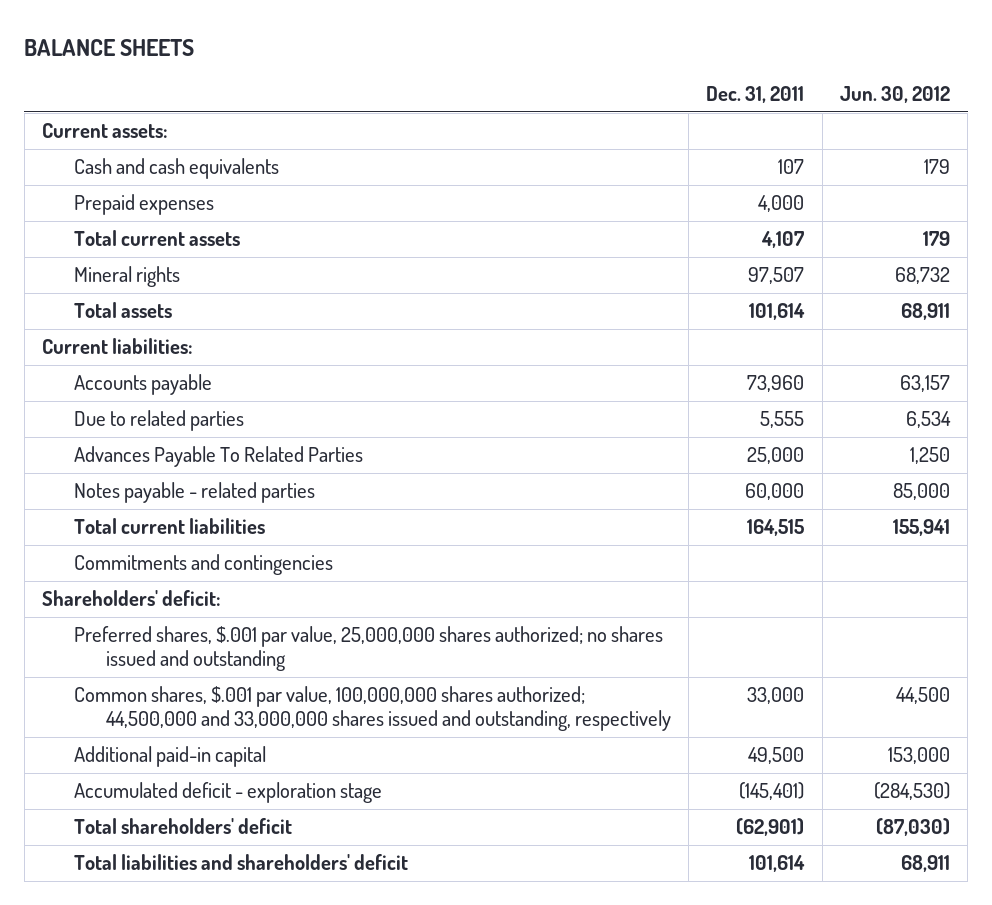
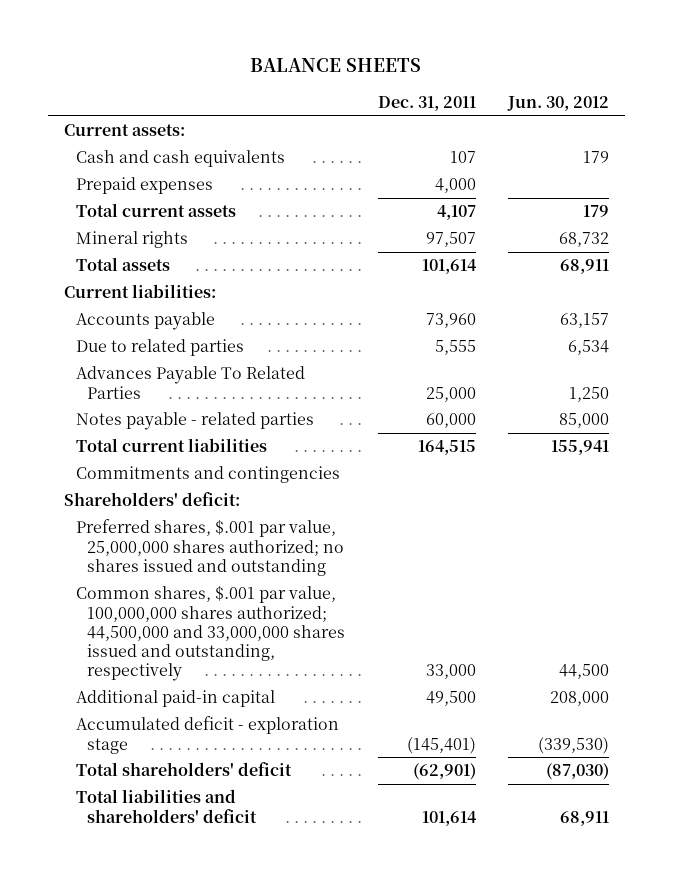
- Additional paid-in capital | 49,500 | 153,000
- Accumulated deficit - exploration stage | (145,401) | (284,530)
+ Additional paid-in capital | 49,500 | 208,000
+ Accumulated deficit - exploration stage | (145,401) | (339,530)

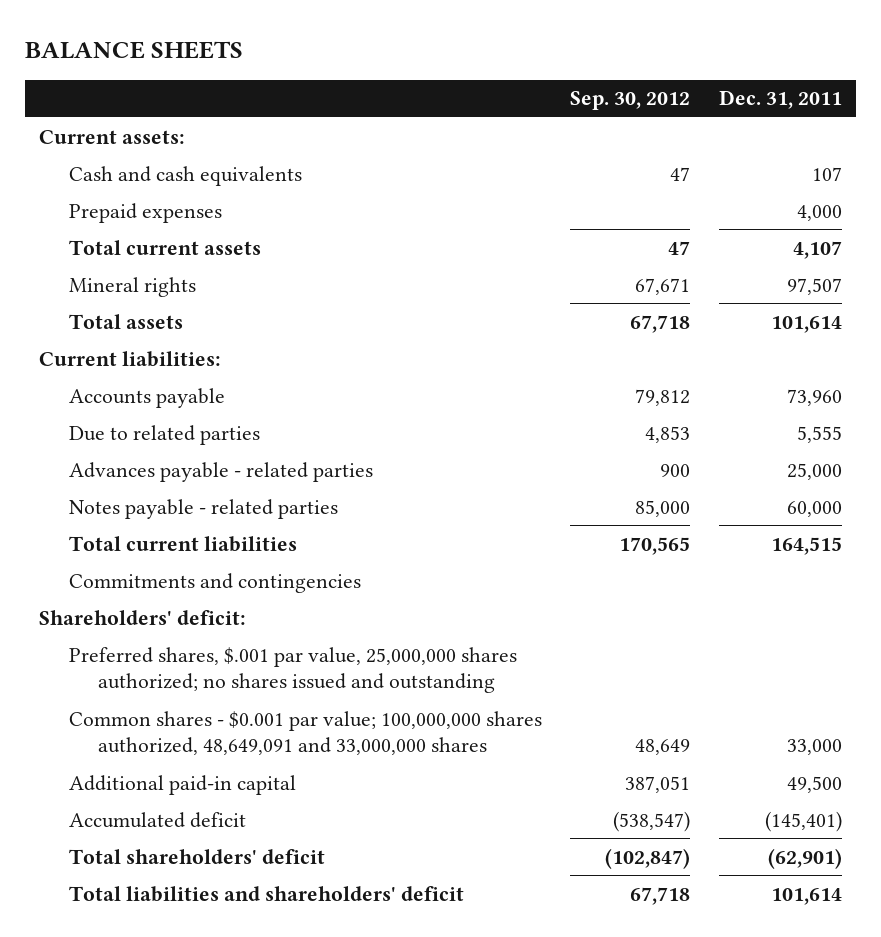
- | Dec. 31, 2011 | Jun. 30, 2012
+ | Sep. 30, 2012 | Dec. 31, 2011
- Advances Payable To Related Parties | 25,000 | 1,250
+ Advances payable - related parties | 900 | 25,000
- Common shares, $.001 par value, 100,000,000 shares authorized; 44,500,000 and 33,000,000 shares issued and outstanding, respectively | 33,000 | 44,500
+ Common shares - $0.001 par value; 100,000,000 shares authorized, 48,649,091 and 33,000,000 shares | 48,649 | 33,000
- Accumulated deficit - exploration stage | (145,401) | (339,530)
+ Accumulated deficit | (538,547) | (145,401)

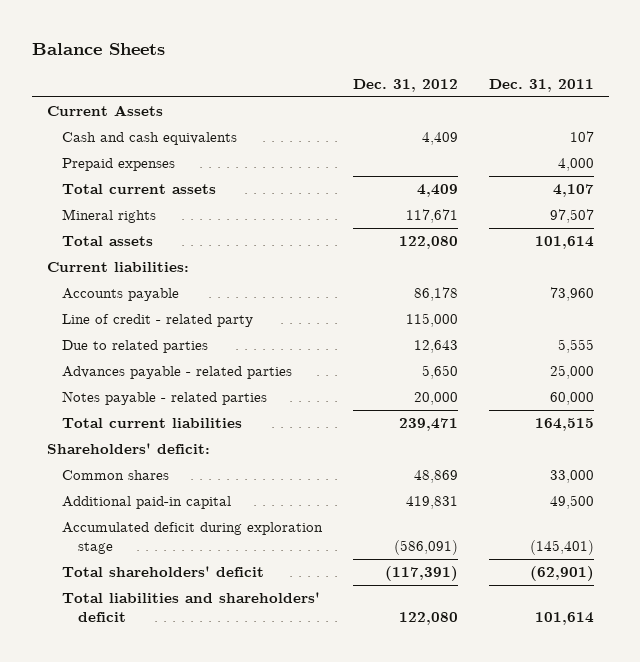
- BALANCE SHEETS
+ Balance Sheets
- | Sep. 30, 2012 | Dec. 31, 2011
+ | Dec. 31, 2012 | Dec. 31, 2011
- Current assets:
+ Current Assets
+ Line of credit - related party | 115,000 |
- Commitments and contingencies
- Preferred shares, $.001 par value, 25,000,000 shares authorized; no shares issued and outstanding
- Common shares - $0.001 par value; 100,000,000 shares authorized, 48,649,091 and 33,000,000 shares | 48,649 | 33,000
+ Common shares | 48,869 | 33,000
- Accumulated deficit | (538,547) | (145,401)
+ Accumulated deficit during exploration stage | (586,091) | (145,401)

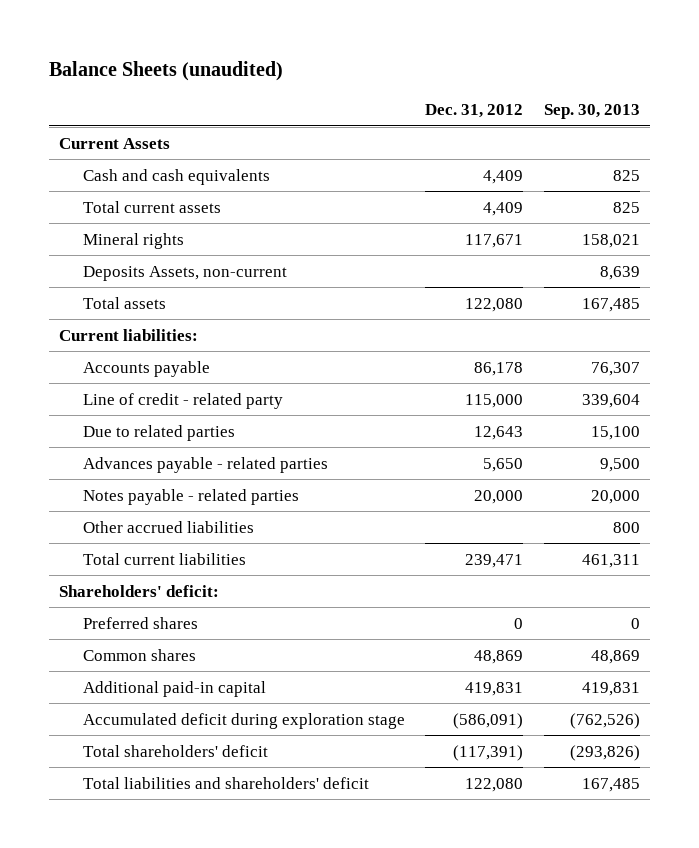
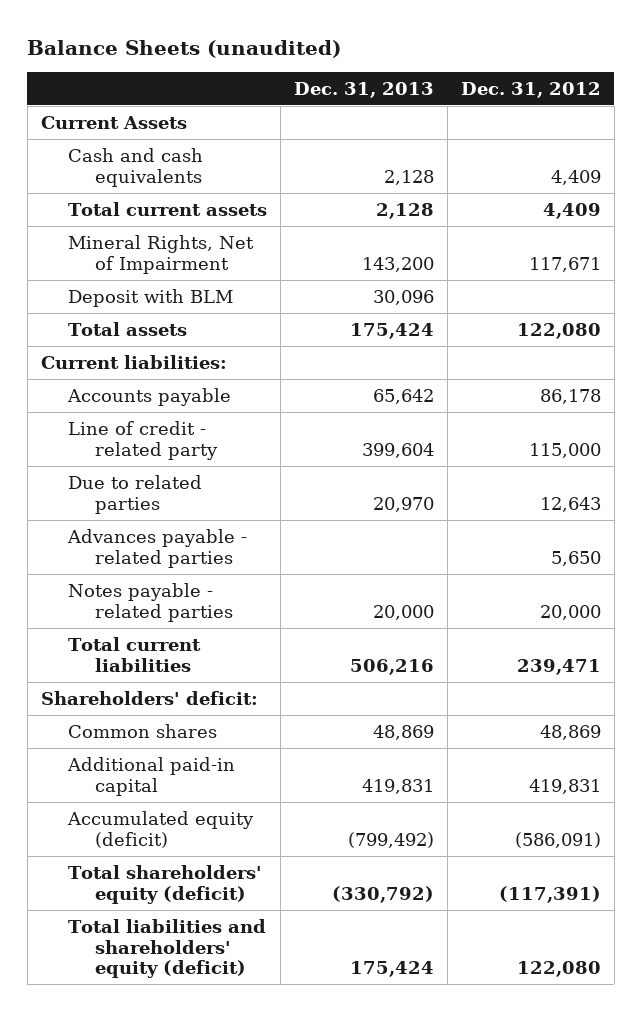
- | Dec. 31, 2012 | Sep. 30, 2013
+ | Dec. 31, 2013 | Dec. 31, 2012
- Mineral rights | 117,671 | 158,021
- Deposits Assets, non-current | | 8,639
+ Mineral Rights, Net of Impairment | 143,200 | 117,671
+ Deposit with BLM | 30,096 |
- Other accrued liabilities | | 800
- Preferred shares | 0 | 0
- Accumulated deficit during exploration stage | (586,091) | (762,526)
- Total shareholders' deficit | (117,391) | (293,826)
- Total liabilities and shareholders' deficit | 122,080 | 167,485
+ Accumulated equity (deficit) | (799,492) | (586,091)
+ Total shareholders' equity (deficit) | (330,792) | (117,391)
+ Total liabilities and shareholders' equity (deficit) | 175,424 | 122,080

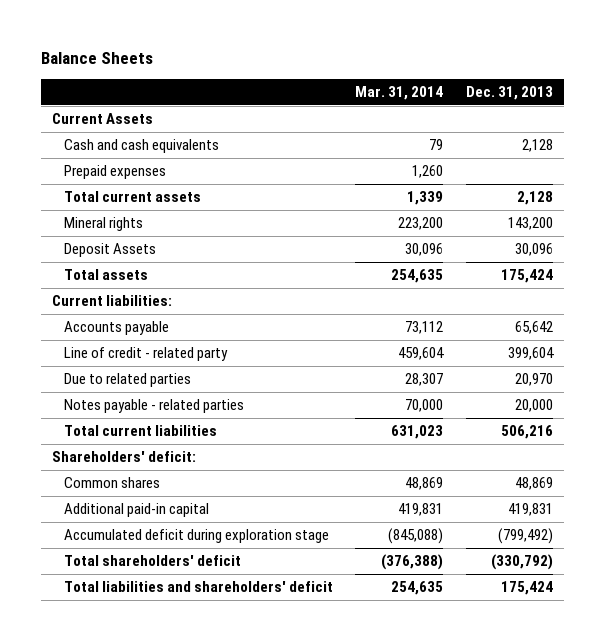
- Balance Sheets (unaudited)
+ Balance Sheets
- | Dec. 31, 2013 | Dec. 31, 2012
+ | Mar. 31, 2014 | Dec. 31, 2013
+ Prepaid expenses | 1,260 |
- Mineral Rights, Net of Impairment | 143,200 | 117,671
- Deposit with BLM | 30,096 |
+ Mineral rights | 223,200 | 143,200
+ Deposit Assets | 30,096 | 30,096
- Advances payable - related parties | | 5,650
- Accumulated equity (deficit) | (799,492) | (586,091)
- Total shareholders' equity (deficit) | (330,792) | (117,391)
- Total liabilities and shareholders' equity (deficit) | 175,424 | 122,080
+ Accumulated deficit during exploration stage | (845,088) | (799,492)
+ Total shareholders' deficit | (376,388) | (330,792)
+ Total liabilities and shareholders' deficit | 254,635 | 175,424

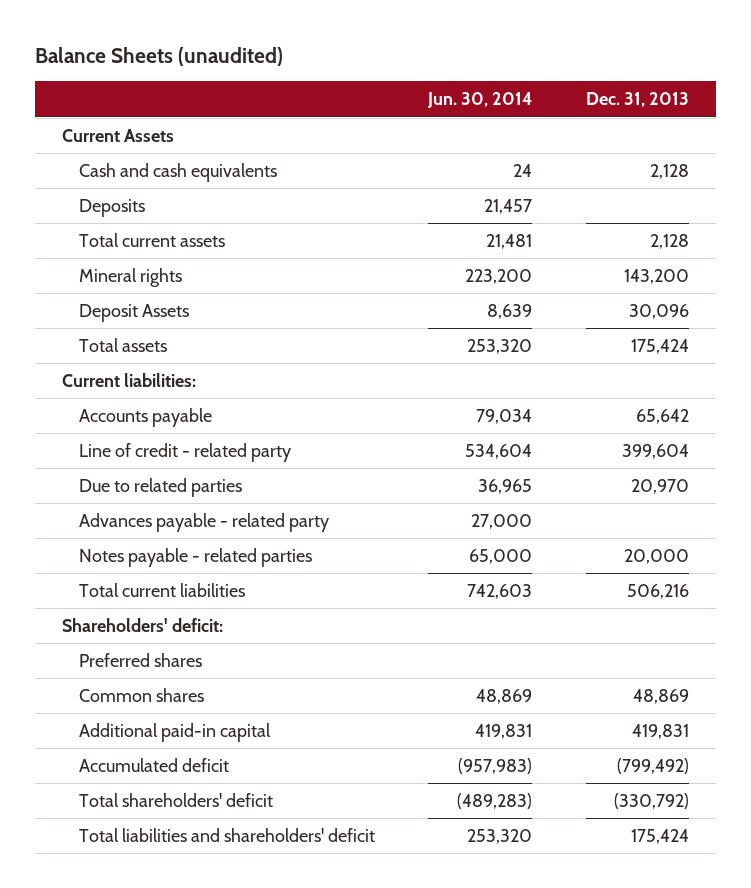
- Balance Sheets
+ Balance Sheets (unaudited)
- | Mar. 31, 2014 | Dec. 31, 2013
+ | Jun. 30, 2014 | Dec. 31, 2013
- Prepaid expenses | 1,260 |
+ Deposits | 21,457 |
+ Advances payable - related party | 27,000 |
+ Preferred shares
- Accumulated deficit during exploration stage | (845,088) | (799,492)
+ Accumulated deficit | (957,983) | (799,492)

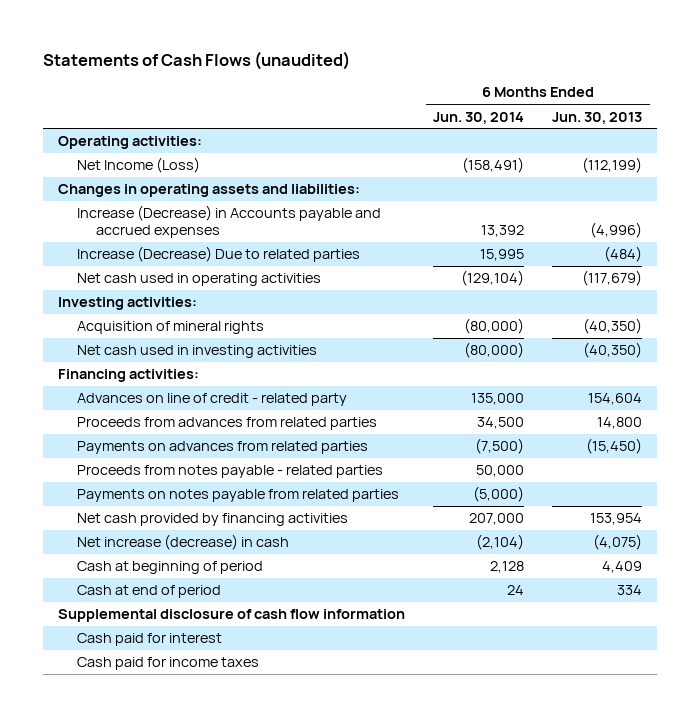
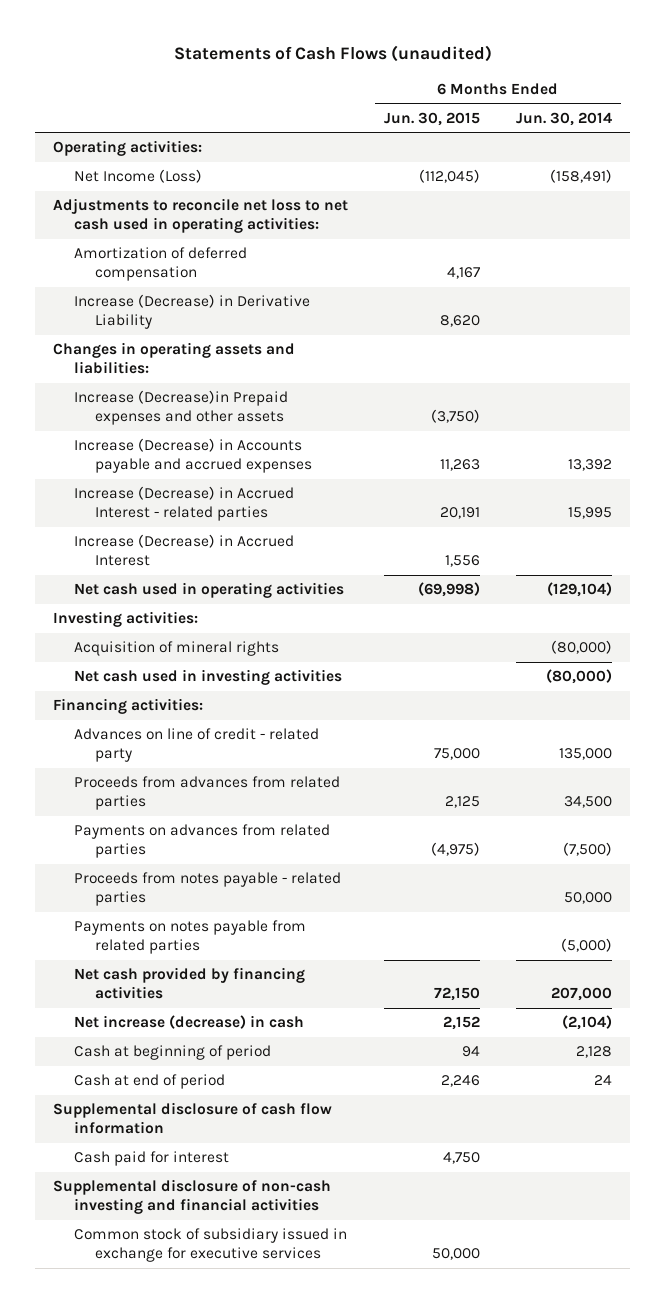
- | 6 Months Ended Jun. 30, 2014 | 6 Months Ended Jun. 30, 2013
+ | 6 Months Ended Jun. 30, 2015 | 6 Months Ended Jun. 30, 2014
+ Adjustments to reconcile net loss to net cash used in operating activities:
+ Amortization of deferred compensation | 4,167 |
+ Increase (Decrease) in Derivative Liability | 8,620 |
+ Increase (Decrease)in Prepaid expenses and other assets | (3,750) |
- Increase (Decrease) Due to related parties | 15,995 | (484)
+ Increase (Decrease) in Accrued Interest - related parties | 20,191 | 15,995
+ Increase (Decrease) in Accrued Interest | 1,556 |
- Cash paid for income taxes
+ Supplemental disclosure of non-cash investing and financial activities
+ Common stock of subsidiary issued in exchange for executive services | 50,000 |

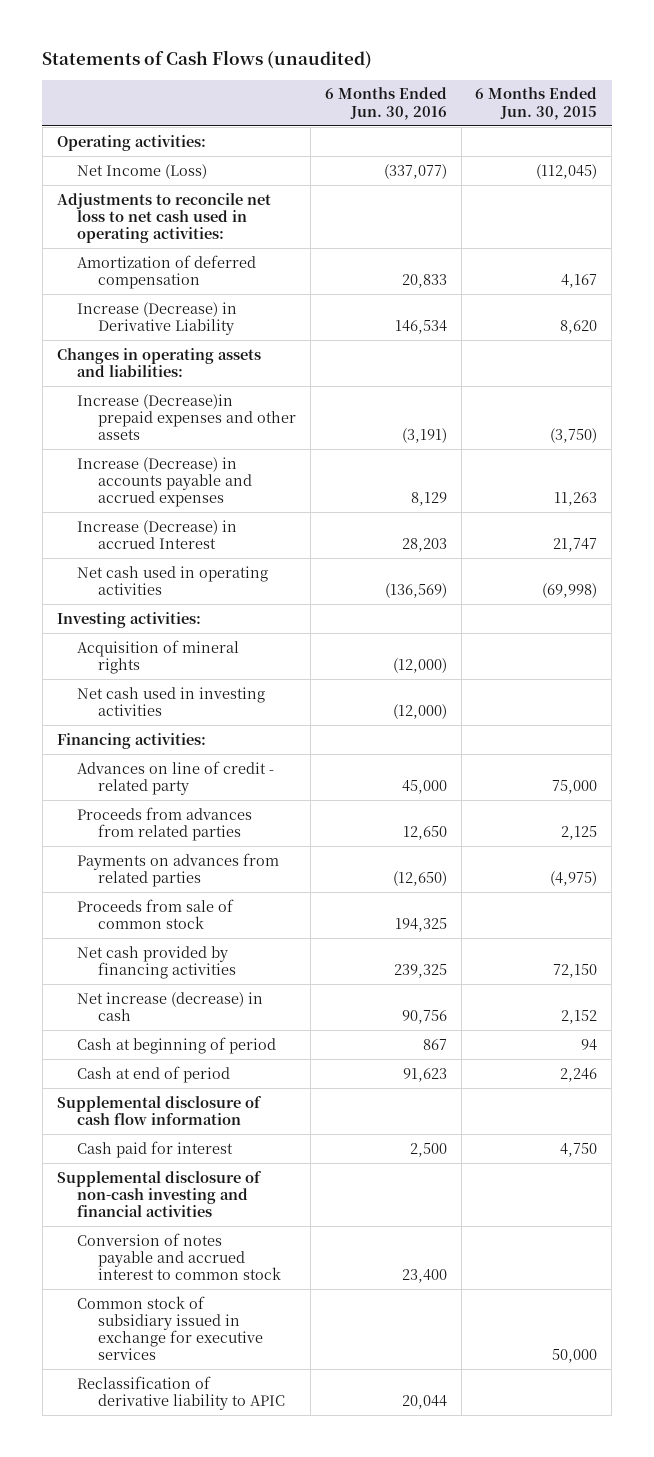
- | 6 Months Ended Jun. 30, 2015 | 6 Months Ended Jun. 30, 2014
+ | 6 Months Ended Jun. 30, 2016 | 6 Months Ended Jun. 30, 2015
- Increase (Decrease)in Prepaid expenses and other assets | (3,750) |
- Increase (Decrease) in Accounts payable and accrued expenses | 11,263 | 13,392
- Increase (Decrease) in Accrued Interest - related parties | 20,191 | 15,995
- Increase (Decrease) in Accrued Interest | 1,556 |
+ Increase (Decrease)in prepaid expenses and other assets | (3,191) | (3,750)
+ Increase (Decrease) in accounts payable and accrued expenses | 8,129 | 11,263
+ Increase (Decrease) in accrued Interest | 28,203 | 21,747
- Proceeds from notes payable - related parties | | 50,000
- Payments on notes payable from related parties | | (5,000)
+ Proceeds from sale of common stock | 194,325 |
+ Conversion of notes payable and accrued interest to common stock | 23,400 |
+ Reclassification of derivative liability to APIC | 20,044 |

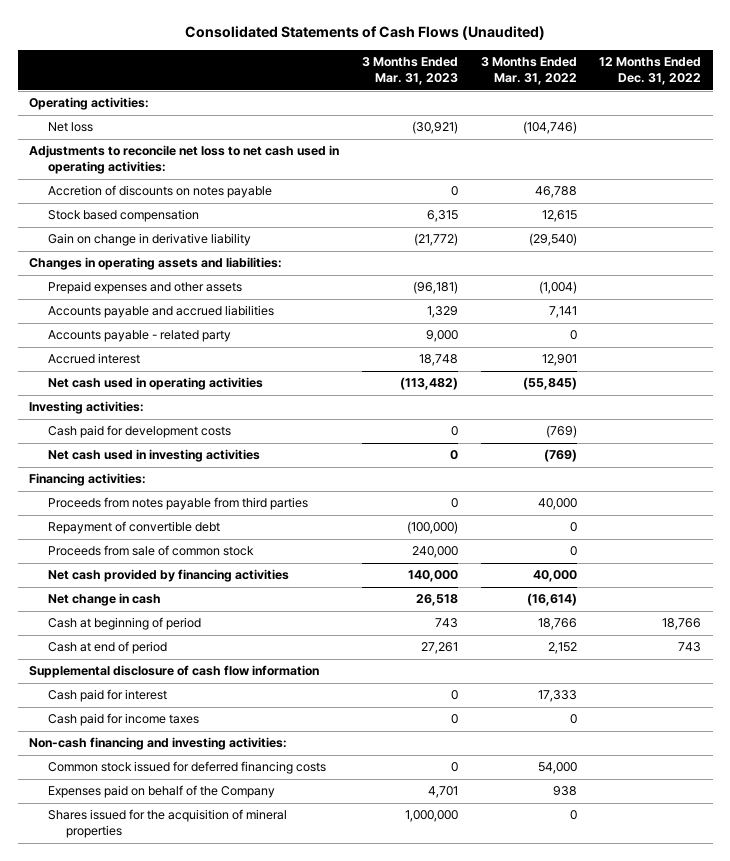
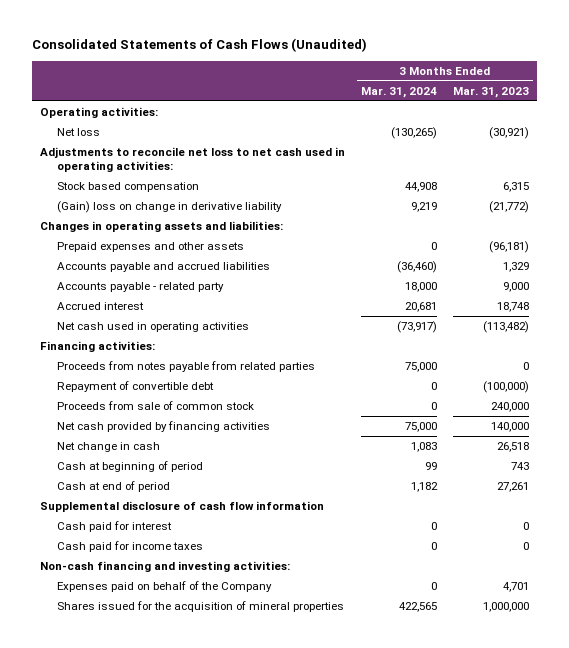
- | 3 Months Ended Mar. 31, 2023 | 3 Months Ended Mar. 31, 2022 | 12 Months Ended Dec. 31, 2022
+ | 3 Months Ended Mar. 31, 2024 | 3 Months Ended Mar. 31, 2023
- Accretion of discounts on notes payable | 0 | 46,788 |
- Gain on change in derivative liability | (21,772) | (29,540) |
+ (Gain) loss on change in derivative liability | 9,219 | (21,772)
- Investing activities:
- Cash paid for development costs | 0 | (769) |
- Net cash used in investing activities | 0 | (769) |
- Proceeds from notes payable from third parties | 0 | 40,000 |
+ Proceeds from notes payable from related parties | 75,000 | 0
- Common stock issued for deferred financing costs | 0 | 54,000 |

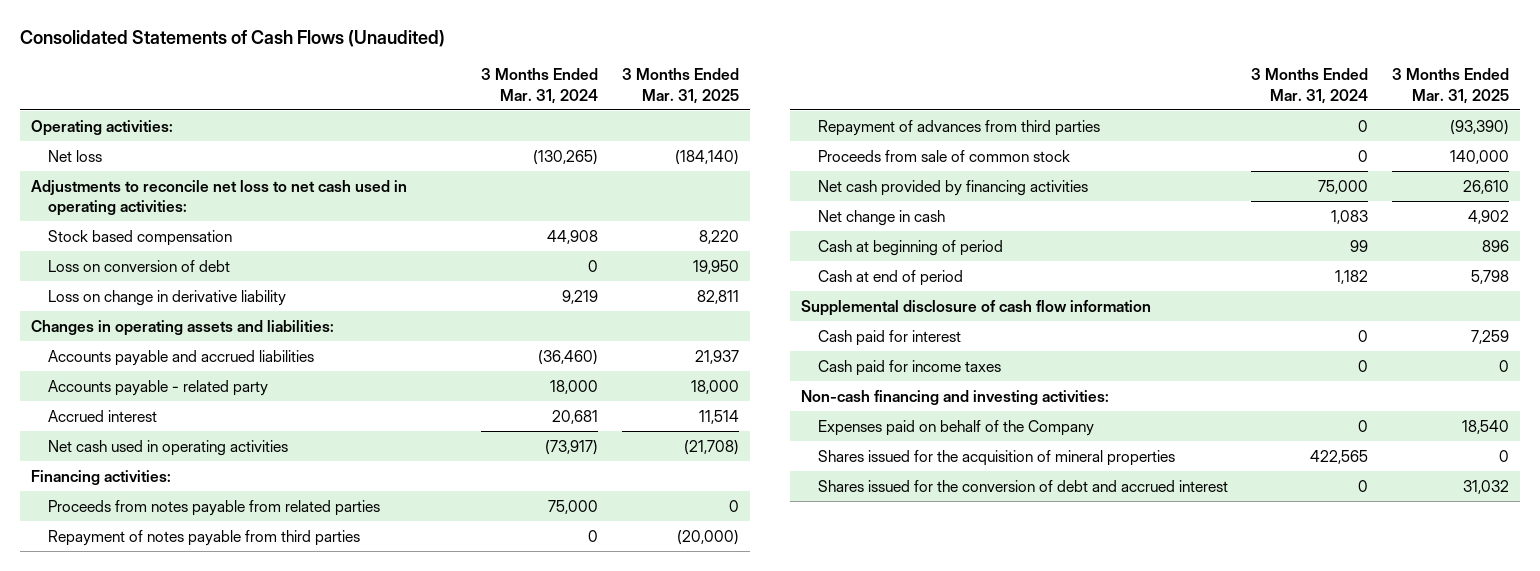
- | 3 Months Ended Mar. 31, 2024 | 3 Months Ended Mar. 31, 2023
+ | 3 Months Ended Mar. 31, 2024 | 3 Months Ended Mar. 31, 2025
- (Gain) loss on change in derivative liability | 9,219 | (21,772)
+ Loss on conversion of debt | 0 | 19,950
+ Loss on change in derivative liability | 9,219 | 82,811
- Prepaid expenses and other assets | 0 | (96,181)
- Repayment of convertible debt | 0 | (100,000)
+ Repayment of notes payable from third parties | 0 | (20,000)
+ Repayment of advances from third parties | 0 | (93,390)
+ Shares issued for the conversion of debt and accrued interest | 0 | 31,032

